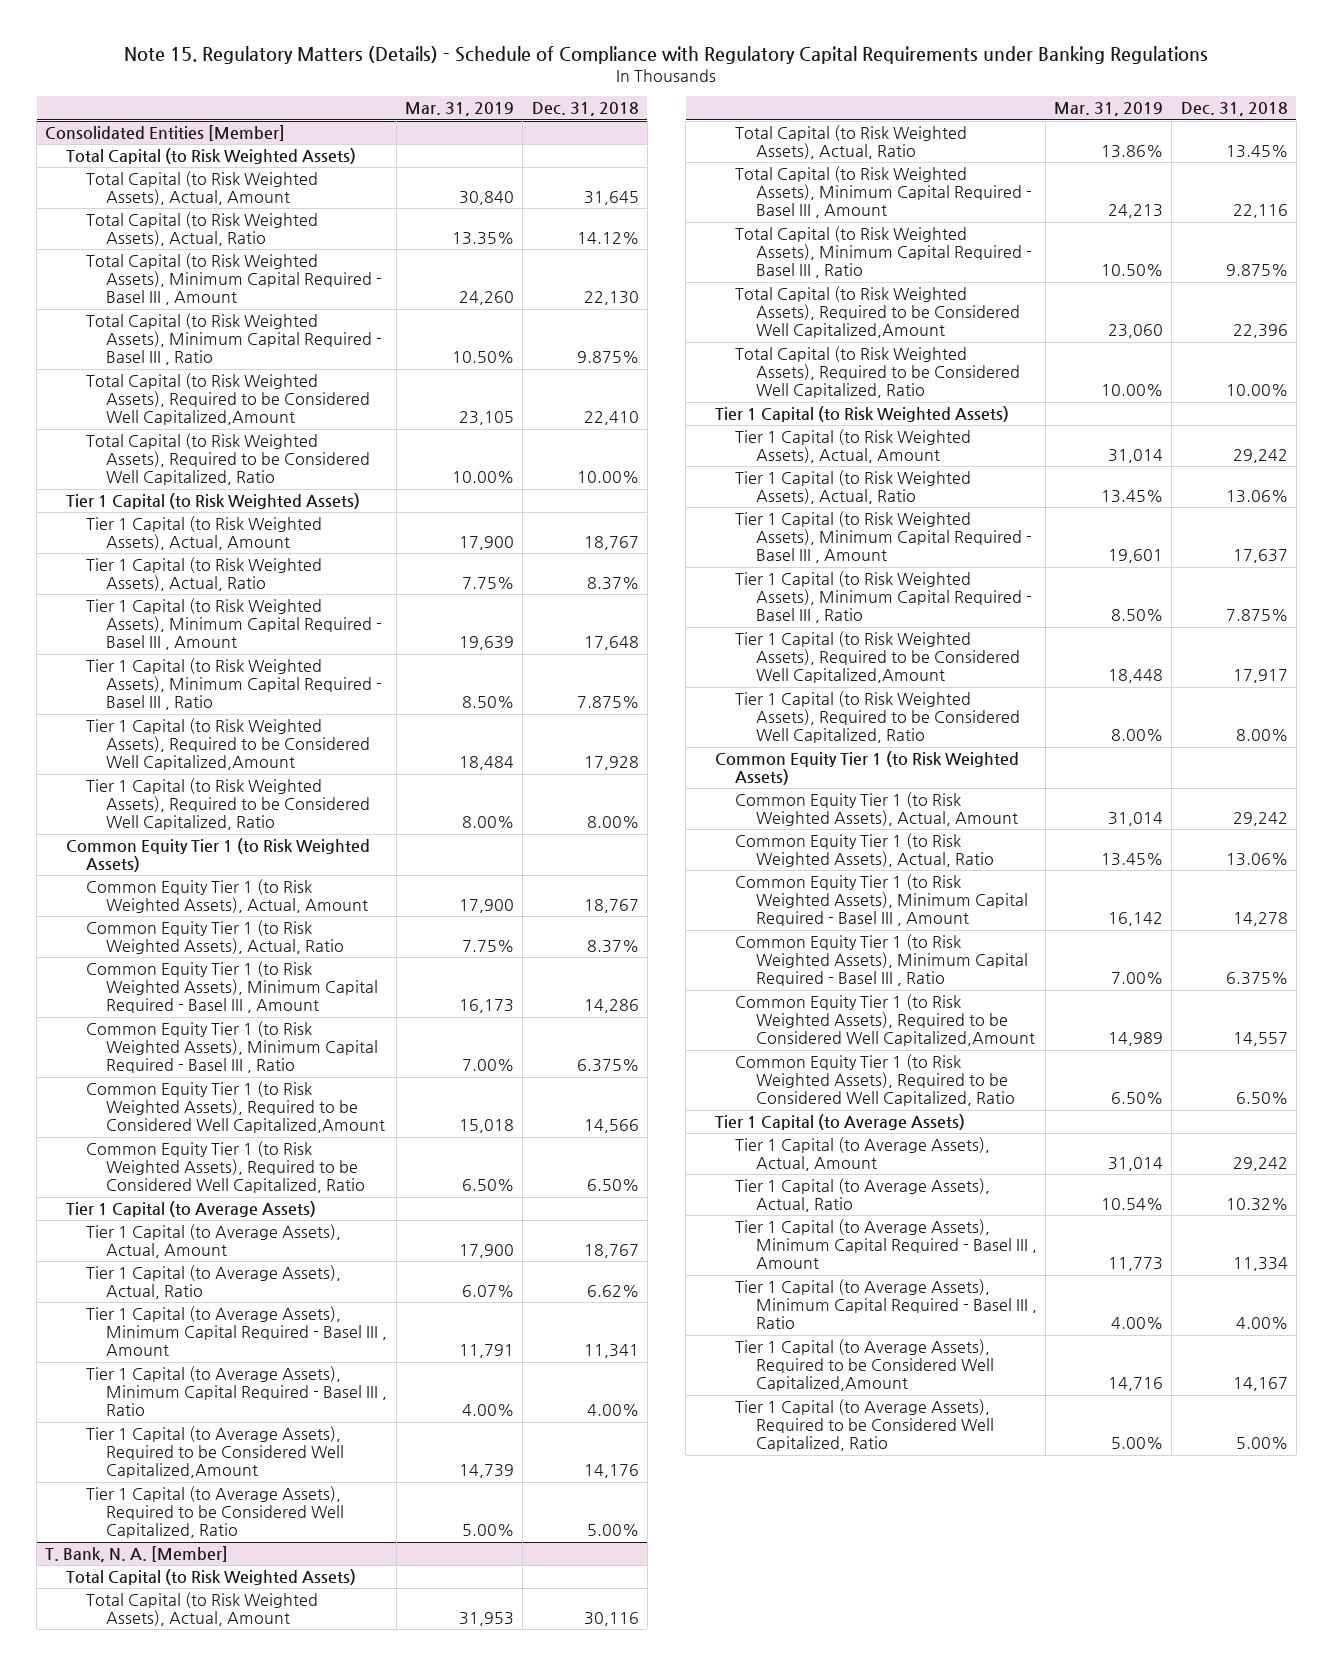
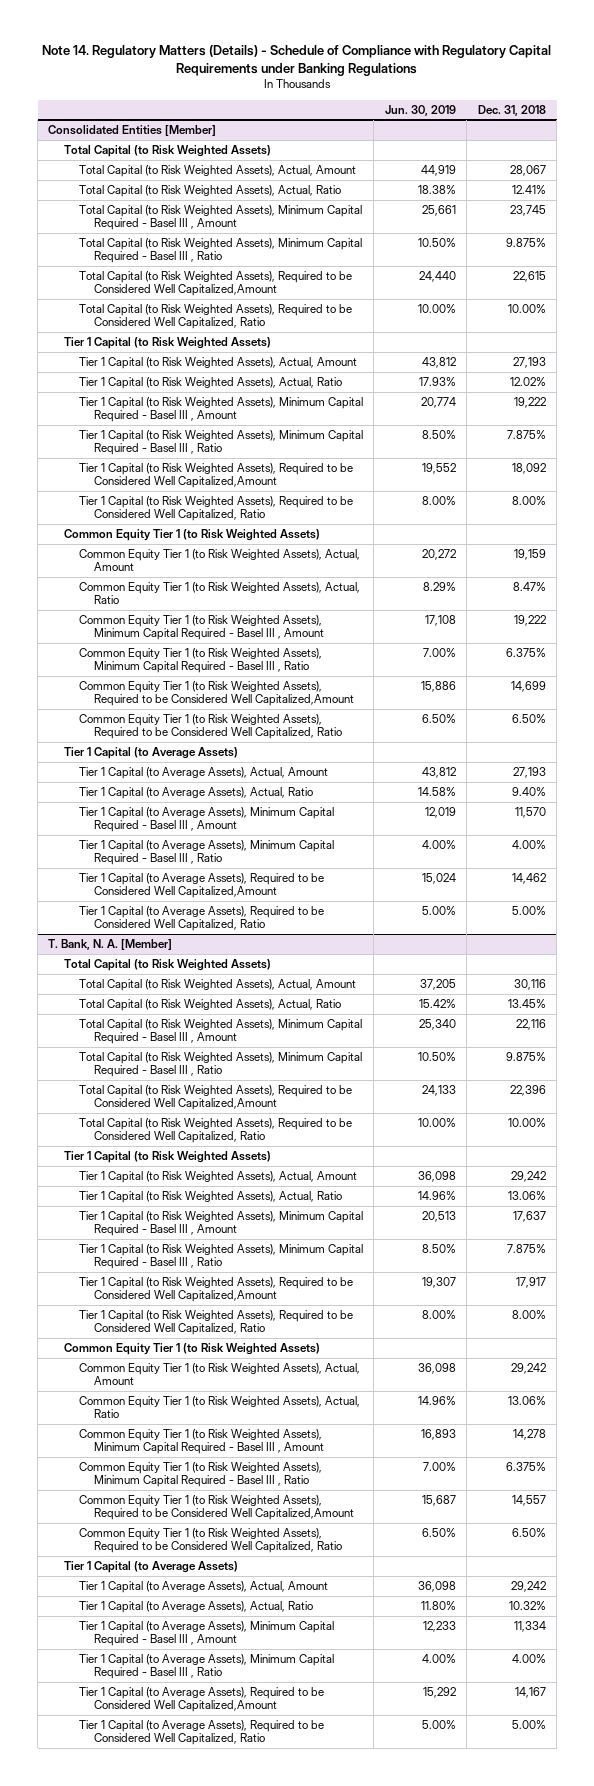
- Note 15. Regulatory Matters (Details) - Schedule of Compliance with Regulatory Capital Requirements under Banking Regulations
+ Note 14. Regulatory Matters (Details) - Schedule of Compliance with Regulatory Capital Requirements under Banking Regulations
- | Mar. 31, 2019 | Dec. 31, 2018
+ | Jun. 30, 2019 | Dec. 31, 2018
@ Consolidated Entities [Member]
- Total Capital (to Risk Weighted Assets), Actual, Amount | 30,840 | 31,645
- Total Capital (to Risk Weighted Assets), Actual, Ratio | 13.35% | 14.12%
- Total Capital (to Risk Weighted Assets), Minimum Capital Required - Basel III , Amount | 24,260 | 22,130
+ Total Capital (to Risk Weighted Assets), Actual, Amount | 44,919 | 28,067
+ Total Capital (to Risk Weighted Assets), Actual, Ratio | 18.38% | 12.41%
+ Total Capital (to Risk Weighted Assets), Minimum Capital Required - Basel III , Amount | 25,661 | 23,745
- Total Capital (to Risk Weighted Assets), Required to be Considered Well Capitalized,Amount | 23,105 | 22,410
+ Total Capital (to Risk Weighted Assets), Required to be Considered Well Capitalized,Amount | 24,440 | 22,615
- Tier 1 Capital (to Risk Weighted Assets), Actual, Amount | 17,900 | 18,767
- Tier 1 Capital (to Risk Weighted Assets), Actual, Ratio | 7.75% | 8.37%
- Tier 1 Capital (to Risk Weighted Assets), Minimum Capital Required - Basel III , Amount | 19,639 | 17,648
+ Tier 1 Capital (to Risk Weighted Assets), Actual, Amount | 43,812 | 27,193
+ Tier 1 Capital (to Risk Weighted Assets), Actual, Ratio | 17.93% | 12.02%
+ Tier 1 Capital (to Risk Weighted Assets), Minimum Capital Required - Basel III , Amount | 20,774 | 19,222
- Tier 1 Capital (to Risk Weighted Assets), Required to be Considered Well Capitalized,Amount | 18,484 | 17,928
+ Tier 1 Capital (to Risk Weighted Assets), Required to be Considered Well Capitalized,Amount | 19,552 | 18,092
- Common Equity Tier 1 (to Risk Weighted Assets), Actual, Amount | 17,900 | 18,767
- Common Equity Tier 1 (to Risk Weighted Assets), Actual, Ratio | 7.75% | 8.37%
- Common Equity Tier 1 (to Risk Weighted Assets), Minimum Capital Required - Basel III , Amount | 16,173 | 14,286
+ Common Equity Tier 1 (to Risk Weighted Assets), Actual, Amount | 20,272 | 19,159
+ Common Equity Tier 1 (to Risk Weighted Assets), Actual, Ratio | 8.29% | 8.47%
+ Common Equity Tier 1 (to Risk Weighted Assets), Minimum Capital Required - Basel III , Amount | 17,108 | 19,222
- Common Equity Tier 1 (to Risk Weighted Assets), Required to be Considered Well Capitalized,Amount | 15,018 | 14,566
+ Common Equity Tier 1 (to Risk Weighted Assets), Required to be Considered Well Capitalized,Amount | 15,886 | 14,699
- Tier 1 Capital (to Average Assets), Actual, Amount | 17,900 | 18,767
- Tier 1 Capital (to Average Assets), Actual, Ratio | 6.07% | 6.62%
- Tier 1 Capital (to Average Assets), Minimum Capital Required - Basel III , Amount | 11,791 | 11,341
+ Tier 1 Capital (to Average Assets), Actual, Amount | 43,812 | 27,193
+ Tier 1 Capital (to Average Assets), Actual, Ratio | 14.58% | 9.40%
+ Tier 1 Capital (to Average Assets), Minimum Capital Required - Basel III , Amount | 12,019 | 11,570
- Tier 1 Capital (to Average Assets), Required to be Considered Well Capitalized,Amount | 14,739 | 14,176
+ Tier 1 Capital (to Average Assets), Required to be Considered Well Capitalized,Amount | 15,024 | 14,462

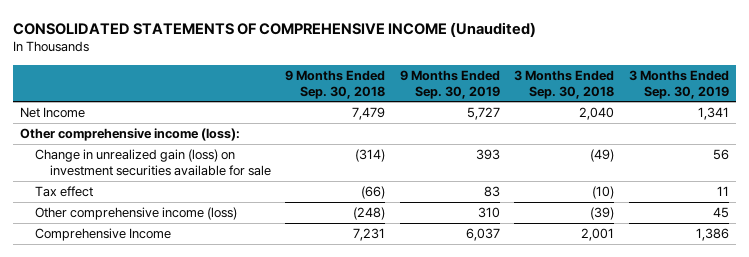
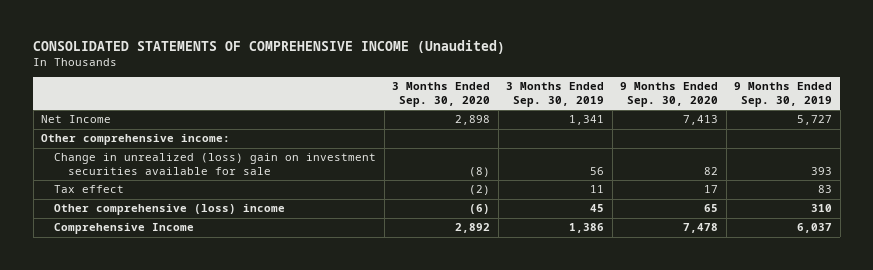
- | 9 Months Ended Sep. 30, 2018 | 9 Months Ended Sep. 30, 2019 | 3 Months Ended Sep. 30, 2018 | 3 Months Ended Sep. 30, 2019
+ | 3 Months Ended Sep. 30, 2020 | 3 Months Ended Sep. 30, 2019 | 9 Months Ended Sep. 30, 2020 | 9 Months Ended Sep. 30, 2019
- Other comprehensive income (loss):
- Change in unrealized gain (loss) on investment securities available for sale | (314) | 393 | (49) | 56
+ Other comprehensive income:
+ Change in unrealized (loss) gain on investment securities available for sale | (8) | 56 | 82 | 393
- Other comprehensive income (loss) | (248) | 310 | (39) | 45
+ Other comprehensive (loss) income | (6) | 45 | 65 | 310

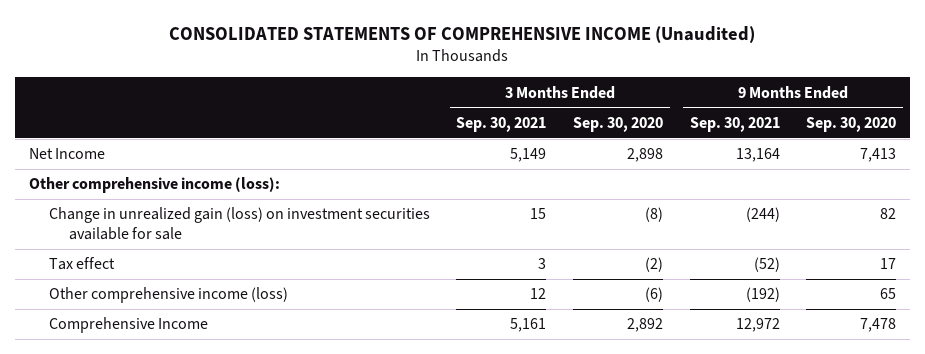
- | 3 Months Ended Sep. 30, 2020 | 3 Months Ended Sep. 30, 2019 | 9 Months Ended Sep. 30, 2020 | 9 Months Ended Sep. 30, 2019
+ | 3 Months Ended Sep. 30, 2021 | 3 Months Ended Sep. 30, 2020 | 9 Months Ended Sep. 30, 2021 | 9 Months Ended Sep. 30, 2020
- Other comprehensive income:
- Change in unrealized (loss) gain on investment securities available for sale | (8) | 56 | 82 | 393
+ Other comprehensive income (loss):
+ Change in unrealized gain (loss) on investment securities available for sale | 15 | (8) | (244) | 82
- Other comprehensive (loss) income | (6) | 45 | 65 | 310
+ Other comprehensive income (loss) | 12 | (6) | (192) | 65

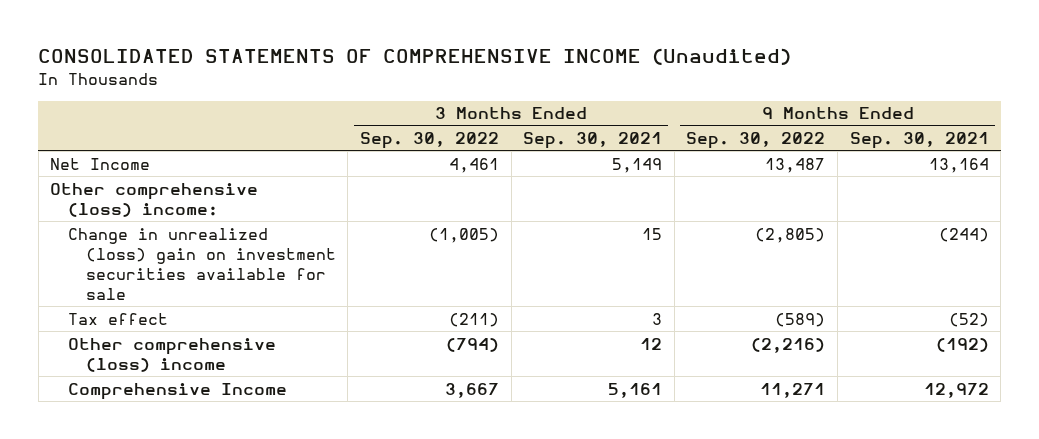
- | 3 Months Ended Sep. 30, 2021 | 3 Months Ended Sep. 30, 2020 | 9 Months Ended Sep. 30, 2021 | 9 Months Ended Sep. 30, 2020
+ | 3 Months Ended Sep. 30, 2022 | 3 Months Ended Sep. 30, 2021 | 9 Months Ended Sep. 30, 2022 | 9 Months Ended Sep. 30, 2021
- Other comprehensive income (loss):
- Change in unrealized gain (loss) on investment securities available for sale | 15 | (8) | (244) | 82
+ Other comprehensive (loss) income:
+ Change in unrealized (loss) gain on investment securities available for sale | (1,005) | 15 | (2,805) | (244)
- Other comprehensive income (loss) | 12 | (6) | (192) | 65
+ Other comprehensive (loss) income | (794) | 12 | (2,216) | (192)

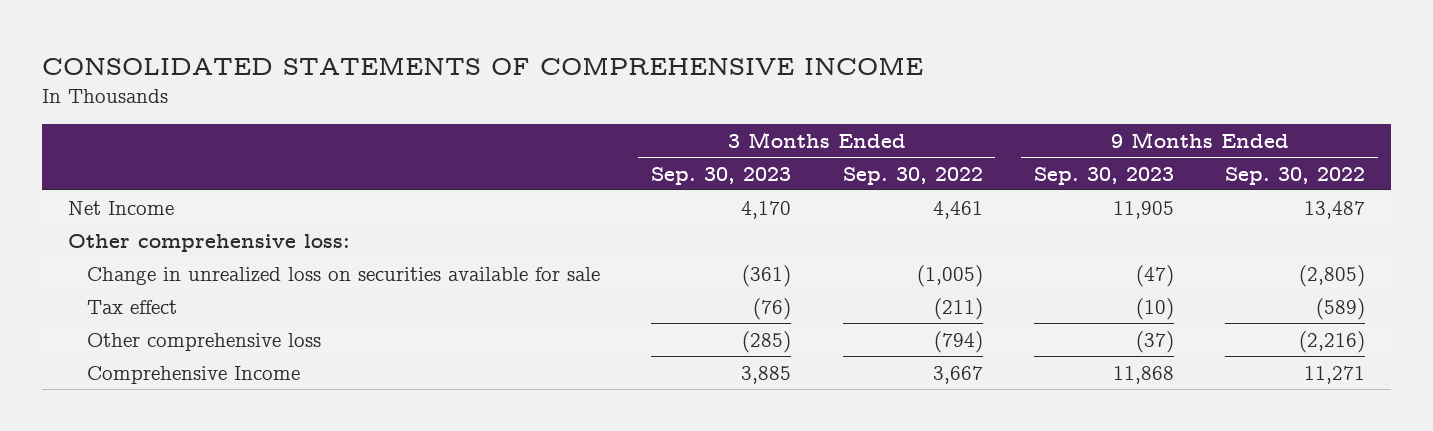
- CONSOLIDATED STATEMENTS OF COMPREHENSIVE INCOME (Unaudited)
+ CONSOLIDATED STATEMENTS OF COMPREHENSIVE INCOME
- | 3 Months Ended Sep. 30, 2022 | 3 Months Ended Sep. 30, 2021 | 9 Months Ended Sep. 30, 2022 | 9 Months Ended Sep. 30, 2021
+ | 3 Months Ended Sep. 30, 2023 | 3 Months Ended Sep. 30, 2022 | 9 Months Ended Sep. 30, 2023 | 9 Months Ended Sep. 30, 2022
- Other comprehensive (loss) income:
- Change in unrealized (loss) gain on investment securities available for sale | (1,005) | 15 | (2,805) | (244)
+ Other comprehensive loss:
+ Change in unrealized loss on securities available for sale | (361) | (1,005) | (47) | (2,805)
- Other comprehensive (loss) income | (794) | 12 | (2,216) | (192)
+ Other comprehensive loss | (285) | (794) | (37) | (2,216)

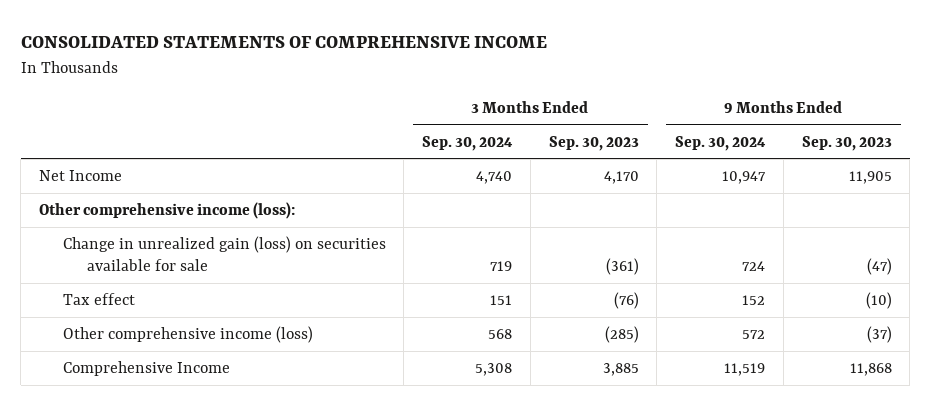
- | 3 Months Ended Sep. 30, 2023 | 3 Months Ended Sep. 30, 2022 | 9 Months Ended Sep. 30, 2023 | 9 Months Ended Sep. 30, 2022
+ | 3 Months Ended Sep. 30, 2024 | 3 Months Ended Sep. 30, 2023 | 9 Months Ended Sep. 30, 2024 | 9 Months Ended Sep. 30, 2023
- Other comprehensive loss:
- Change in unrealized loss on securities available for sale | (361) | (1,005) | (47) | (2,805)
+ Other comprehensive income (loss):
+ Change in unrealized gain (loss) on securities available for sale | 719 | (361) | 724 | (47)
- Other comprehensive loss | (285) | (794) | (37) | (2,216)
+ Other comprehensive income (loss) | 568 | (285) | 572 | (37)

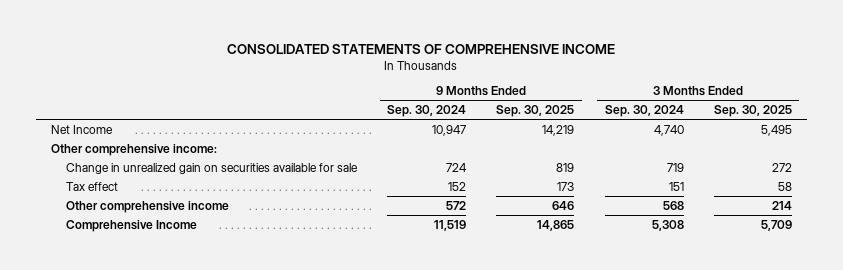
- | 3 Months Ended Sep. 30, 2024 | 3 Months Ended Sep. 30, 2023 | 9 Months Ended Sep. 30, 2024 | 9 Months Ended Sep. 30, 2023
+ | 9 Months Ended Sep. 30, 2024 | 9 Months Ended Sep. 30, 2025 | 3 Months Ended Sep. 30, 2024 | 3 Months Ended Sep. 30, 2025
- Other comprehensive income (loss):
- Change in unrealized gain (loss) on securities available for sale | 719 | (361) | 724 | (47)
+ Other comprehensive income:
+ Change in unrealized gain on securities available for sale | 724 | 819 | 719 | 272
- Other comprehensive income (loss) | 568 | (285) | 572 | (37)
+ Other comprehensive income | 572 | 646 | 568 | 214

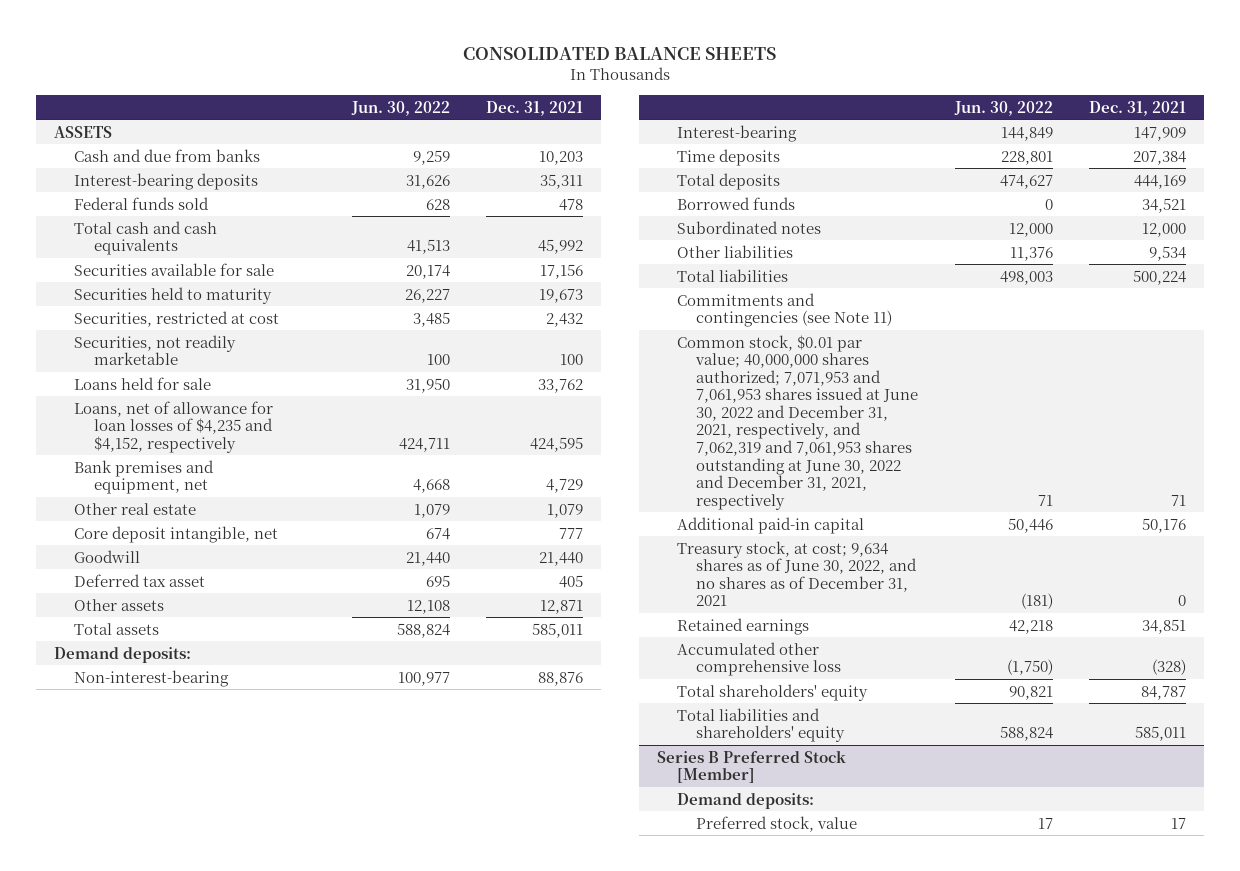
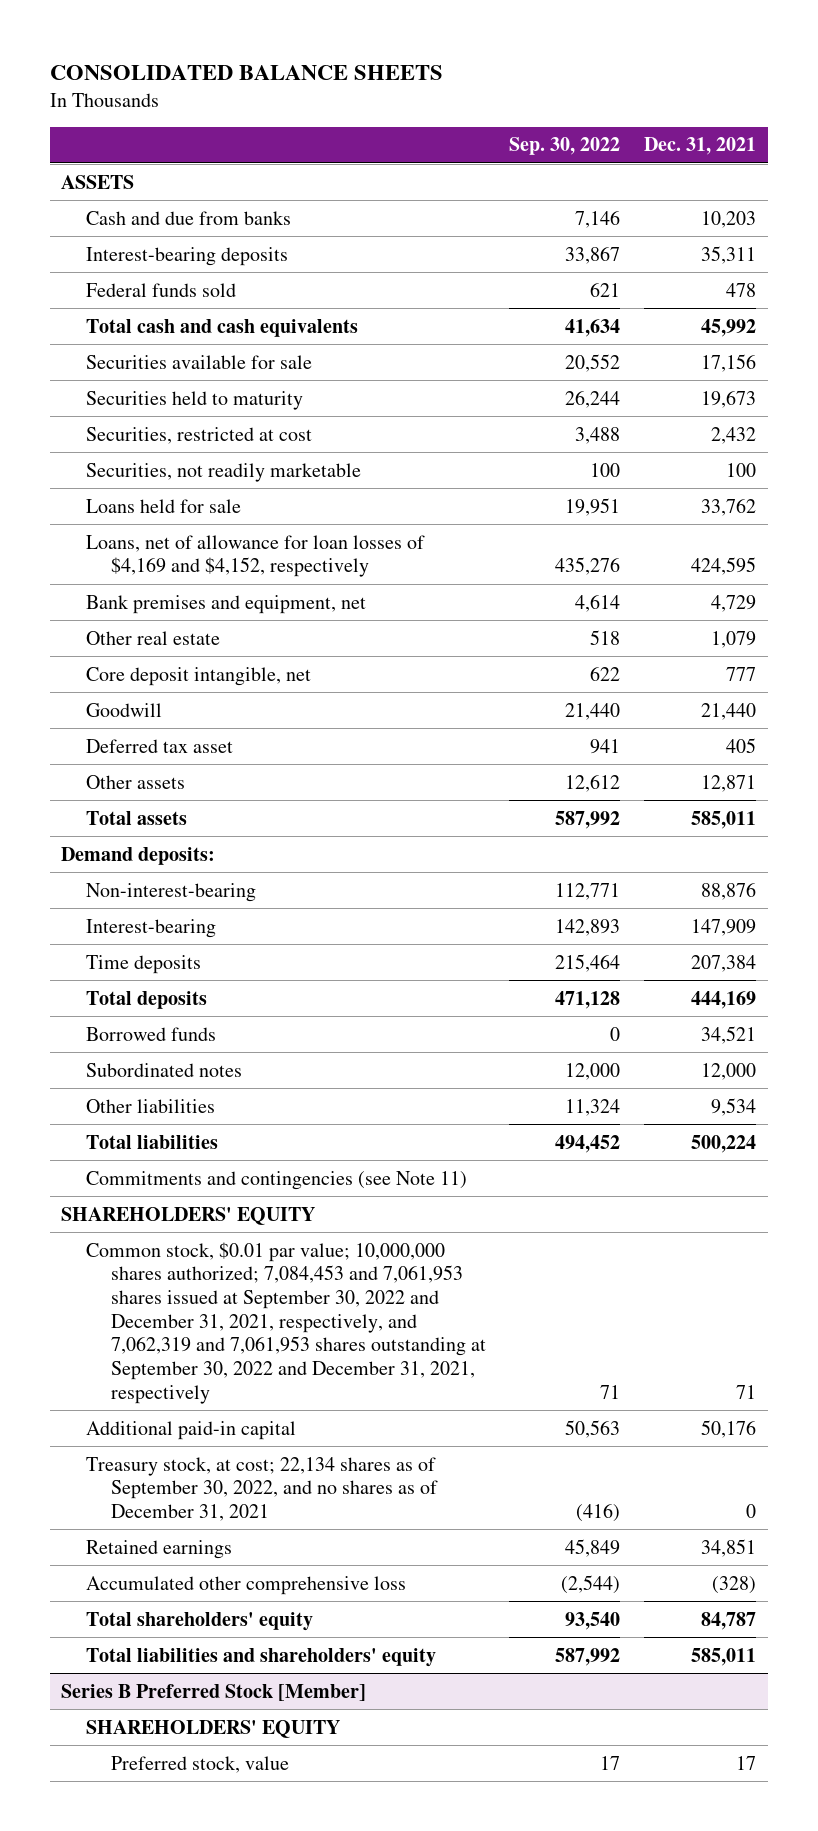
- | Jun. 30, 2022 | Dec. 31, 2021
+ | Sep. 30, 2022 | Dec. 31, 2021
- Loans, net of allowance for loan losses of $4,235 and $4,152, respectively | 424,711 | 424,595
+ Loans, net of allowance for loan losses of $4,169 and $4,152, respectively | 435,276 | 424,595
- Common stock, $0.01 par value; 40,000,000 shares authorized; 7,071,953 and 7,061,953 shares issued at June 30, 2022 and December 31, 2021, respectively, and 7,062,319 and 7,061,953 shares outstanding at June 30, 2022 and December 31, 2021, respectively | 71 | 71
+ SHAREHOLDERS' EQUITY
+ Common stock, $0.01 par value; 10,000,000 shares authorized; 7,084,453 and 7,061,953 shares issued at September 30, 2022 and December 31, 2021, respectively, and 7,062,319 and 7,061,953 shares outstanding at September 30, 2022 and December 31, 2021, respectively | 71 | 71
- Treasury stock, at cost; 9,634 shares as of June 30, 2022, and no shares as of December 31, 2021 | (181) | 0
+ Treasury stock, at cost; 22,134 shares as of September 30, 2022, and no shares as of December 31, 2021 | (416) | 0
@ Series B Preferred Stock [Member]
- Demand deposits:
+ SHAREHOLDERS' EQUITY

